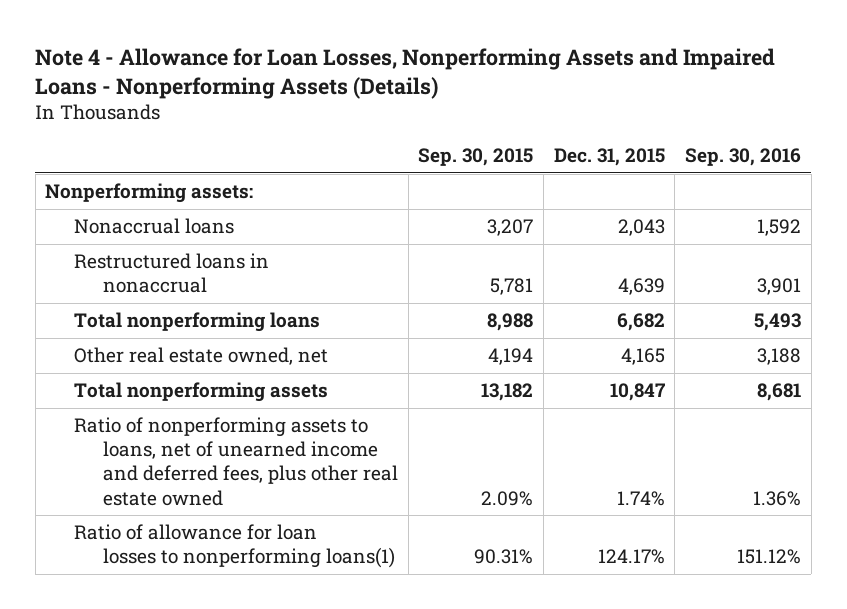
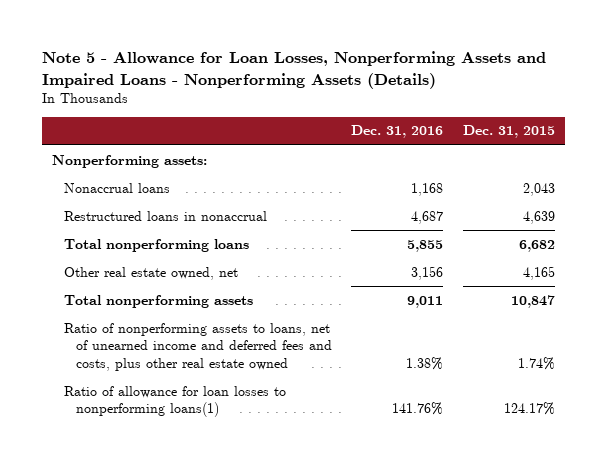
- Note 4 - Allowance for Loan Losses, Nonperforming Assets and Impaired Loans - Nonperforming Assets (Details)
+ Note 5 - Allowance for Loan Losses, Nonperforming Assets and Impaired Loans - Nonperforming Assets (Details)
- | Sep. 30, 2015 | Dec. 31, 2015 | Sep. 30, 2016
+ | Dec. 31, 2016 | Dec. 31, 2015
- Ratio of nonperforming assets to loans, net of unearned income and deferred fees, plus other real estate owned | 2.09% | 1.74% | 1.36%
+ Ratio of nonperforming assets to loans, net of unearned income and deferred fees and costs, plus other real estate owned | 1.38% | 1.74%

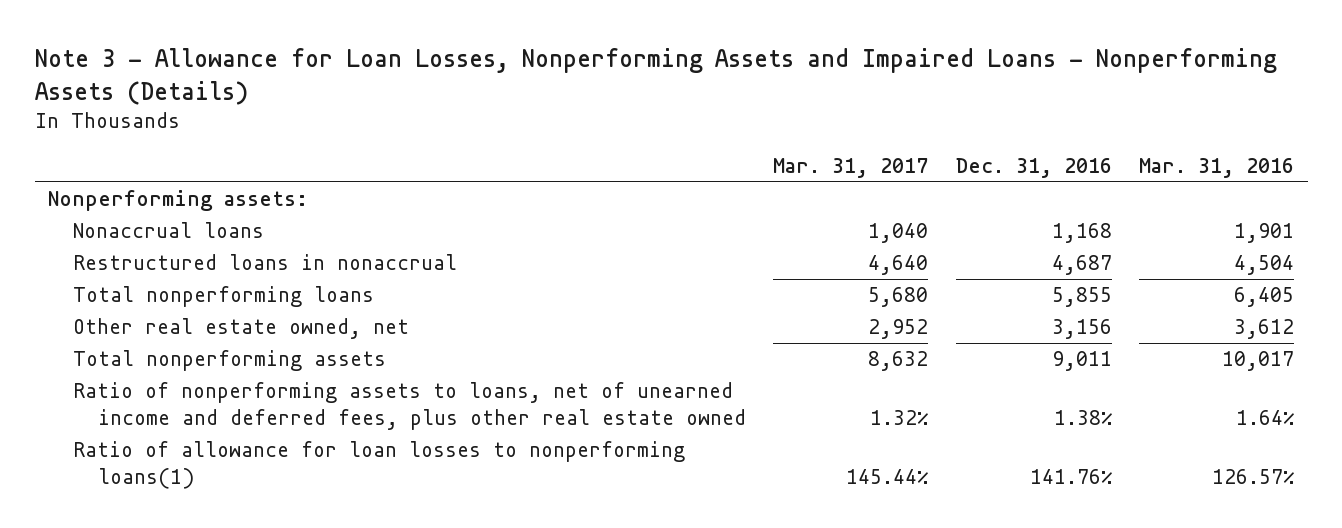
- Note 5 - Allowance for Loan Losses, Nonperforming Assets and Impaired Loans - Nonperforming Assets (Details)
+ Note 3 - Allowance for Loan Losses, Nonperforming Assets and Impaired Loans - Nonperforming Assets (Details)
- | Dec. 31, 2016 | Dec. 31, 2015
+ | Mar. 31, 2017 | Dec. 31, 2016 | Mar. 31, 2016
- Ratio of nonperforming assets to loans, net of unearned income and deferred fees and costs, plus other real estate owned | 1.38% | 1.74%
+ Ratio of nonperforming assets to loans, net of unearned income and deferred fees, plus other real estate owned | 1.32% | 1.38% | 1.64%

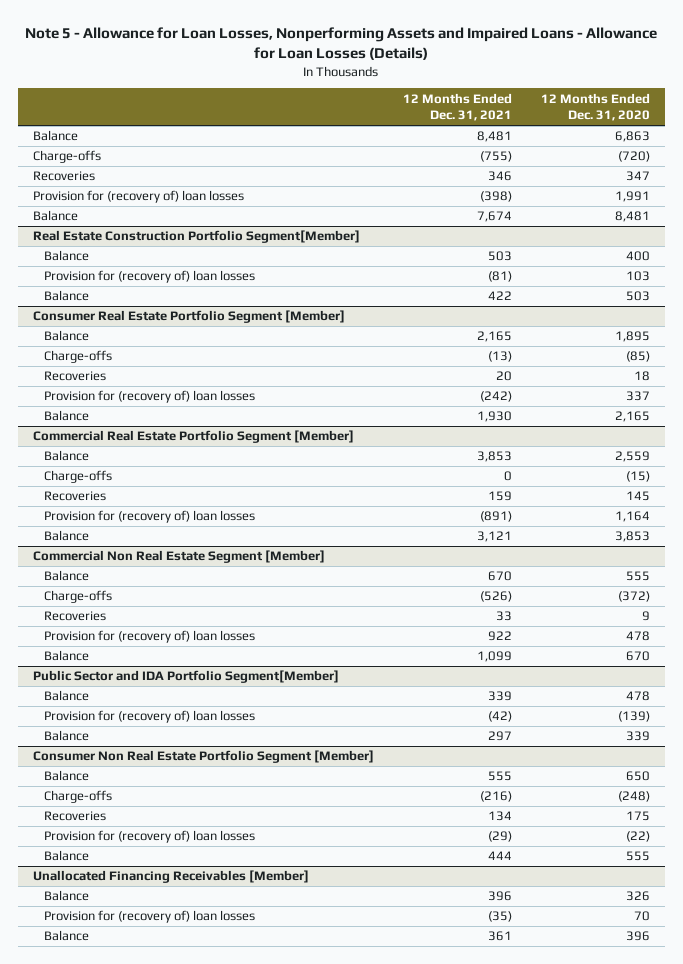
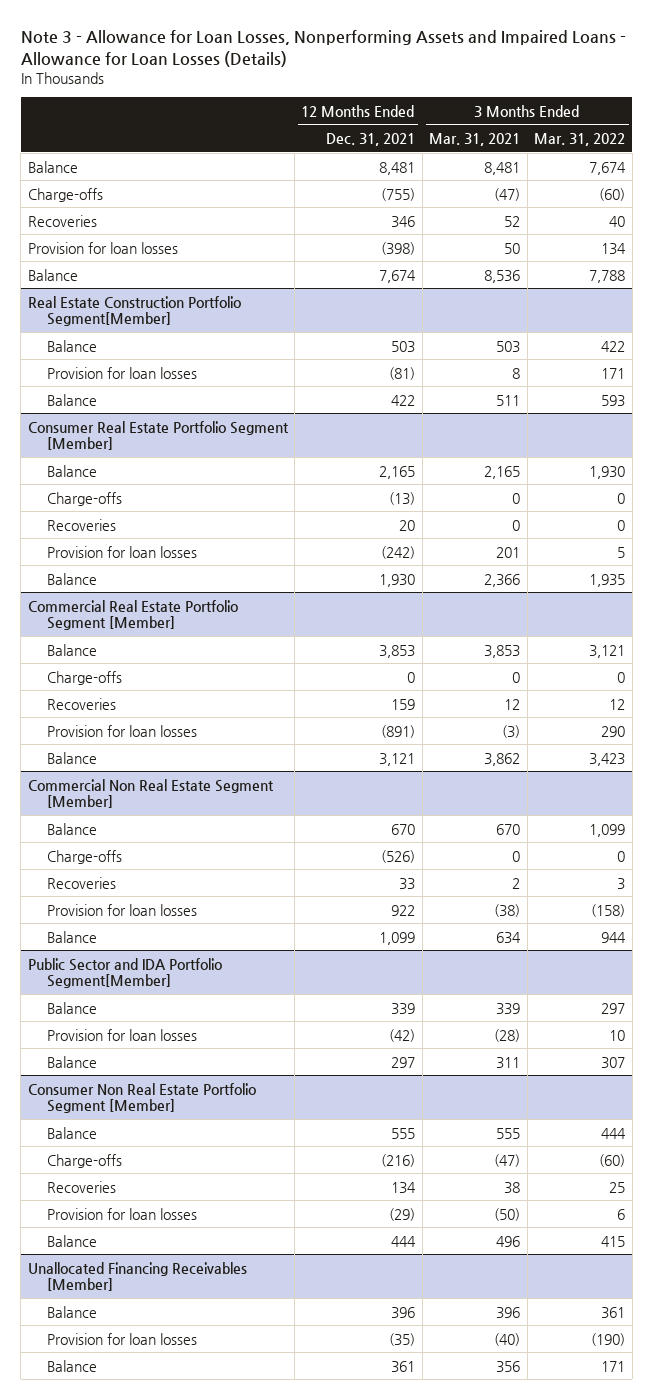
- Note 5 - Allowance for Loan Losses, Nonperforming Assets and Impaired Loans - Allowance for Loan Losses (Details)
+ Note 3 - Allowance for Loan Losses, Nonperforming Assets and Impaired Loans - Allowance for Loan Losses (Details)
- | 12 Months Ended Dec. 31, 2021 | 12 Months Ended Dec. 31, 2020
+ | 12 Months Ended Dec. 31, 2021 | 3 Months Ended Mar. 31, 2021 | 3 Months Ended Mar. 31, 2022
- Provision for (recovery of) loan losses | (398) | 1,991
+ Provision for loan losses | (398) | 50 | 134
@ Real Estate Construction Portfolio Segment[Member]
- Provision for (recovery of) loan losses | (81) | 103
+ Provision for loan losses | (81) | 8 | 171
@ Consumer Real Estate Portfolio Segment [Member]
- Provision for (recovery of) loan losses | (242) | 337
+ Provision for loan losses | (242) | 201 | 5
@ Commercial Real Estate Portfolio Segment [Member]
- Provision for (recovery of) loan losses | (891) | 1,164
+ Provision for loan losses | (891) | (3) | 290
@ Commercial Non Real Estate Segment [Member]
- Provision for (recovery of) loan losses | 922 | 478
+ Provision for loan losses | 922 | (38) | (158)
@ Public Sector and IDA Portfolio Segment[Member]
- Provision for (recovery of) loan losses | (42) | (139)
+ Provision for loan losses | (42) | (28) | 10
@ Consumer Non Real Estate Portfolio Segment [Member]
- Provision for (recovery of) loan losses | (29) | (22)
+ Provision for loan losses | (29) | (50) | 6
@ Unallocated Financing Receivables [Member]
- Provision for (recovery of) loan losses | (35) | 70
+ Provision for loan losses | (35) | (40) | (190)

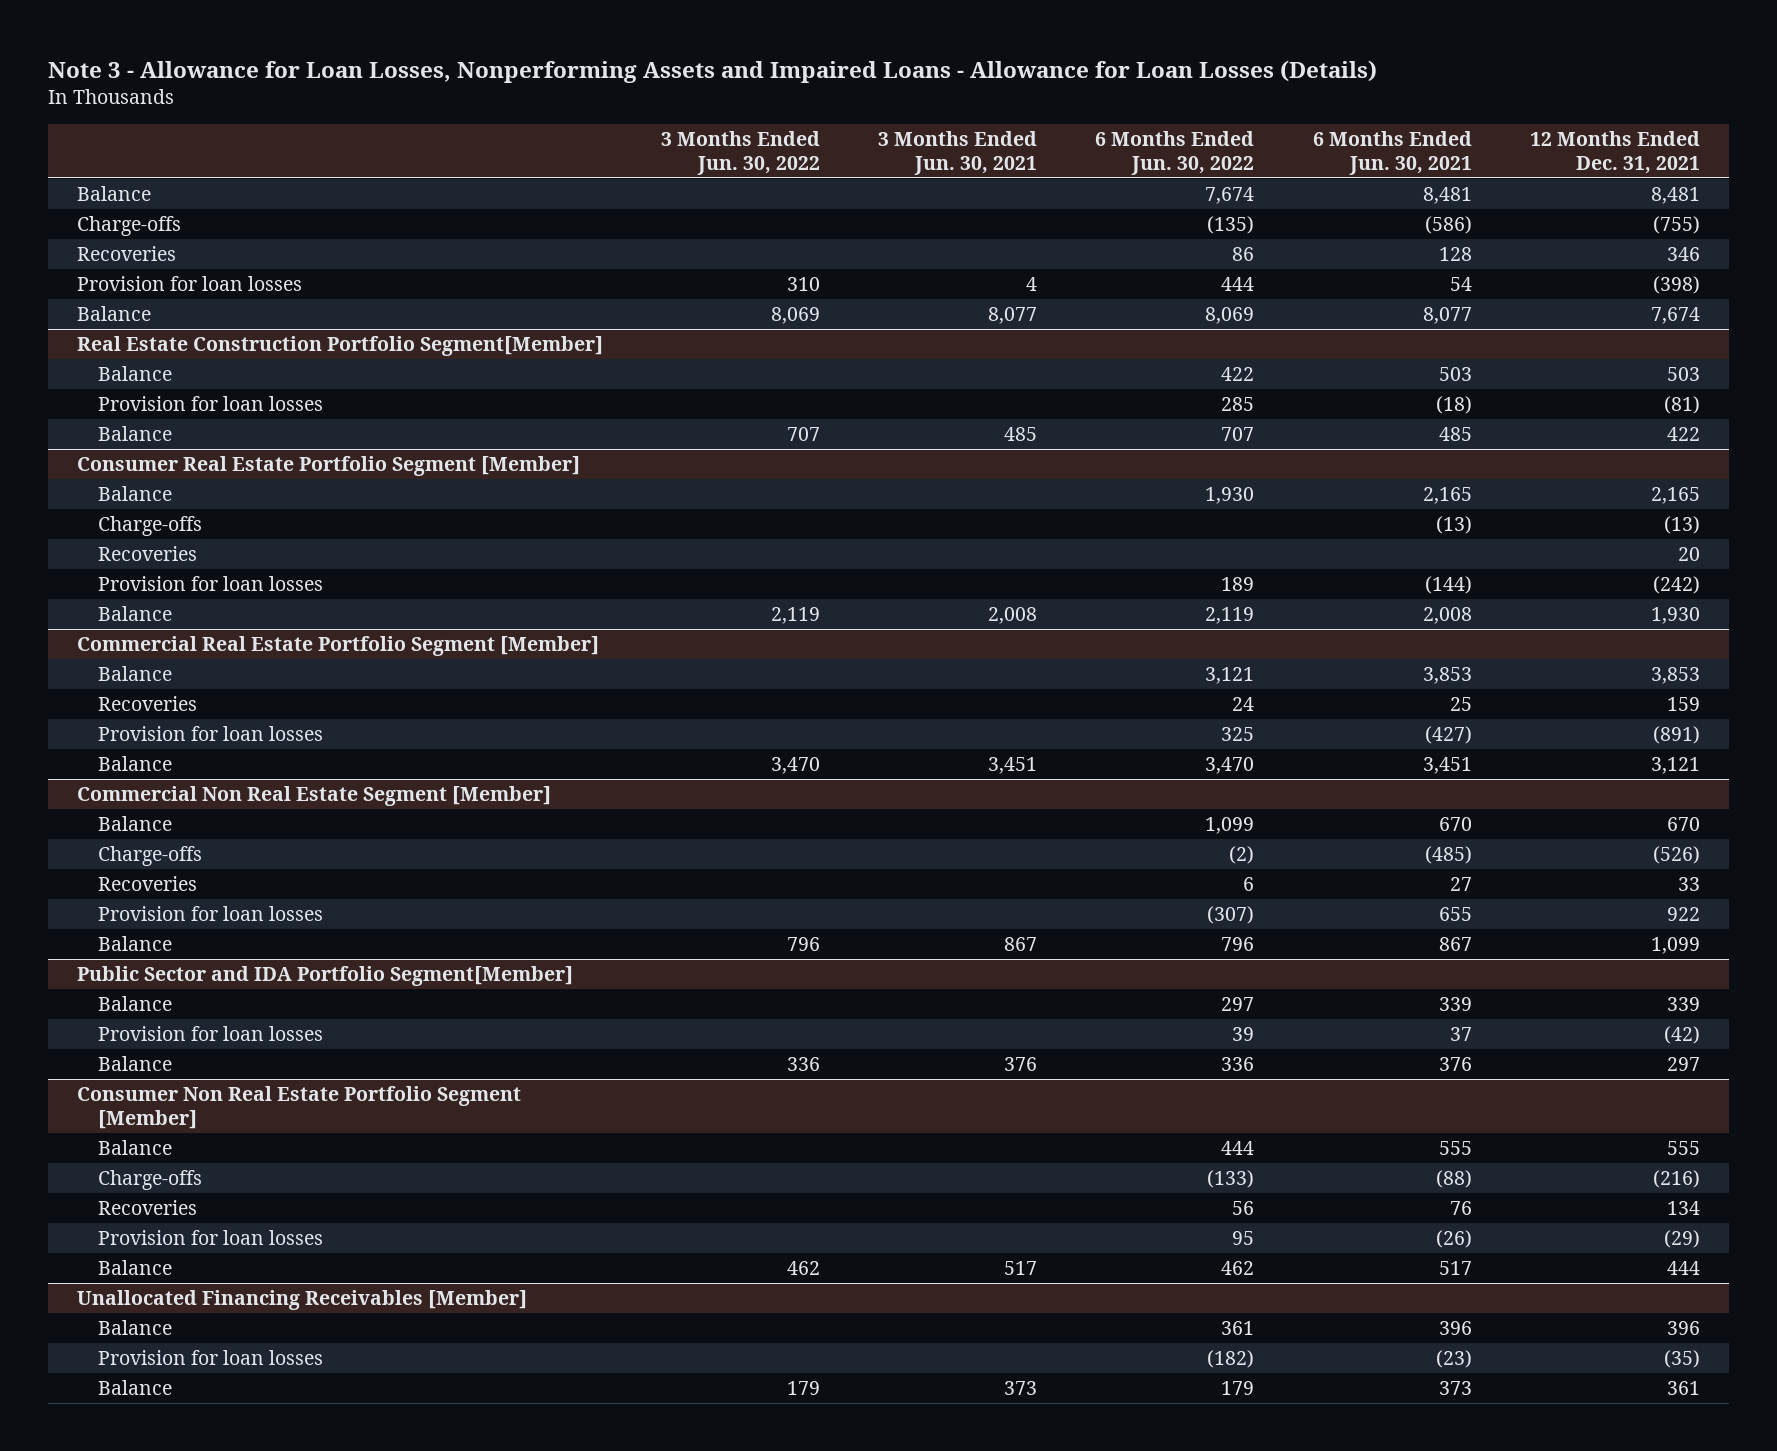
- | 12 Months Ended Dec. 31, 2021 | 3 Months Ended Mar. 31, 2021 | 3 Months Ended Mar. 31, 2022
+ | 3 Months Ended Jun. 30, 2022 | 3 Months Ended Jun. 30, 2021 | 6 Months Ended Jun. 30, 2022 | 6 Months Ended Jun. 30, 2021 | 12 Months Ended Dec. 31, 2021
@ Commercial Real Estate Portfolio Segment [Member]
- Charge-offs | 0 | 0 | 0

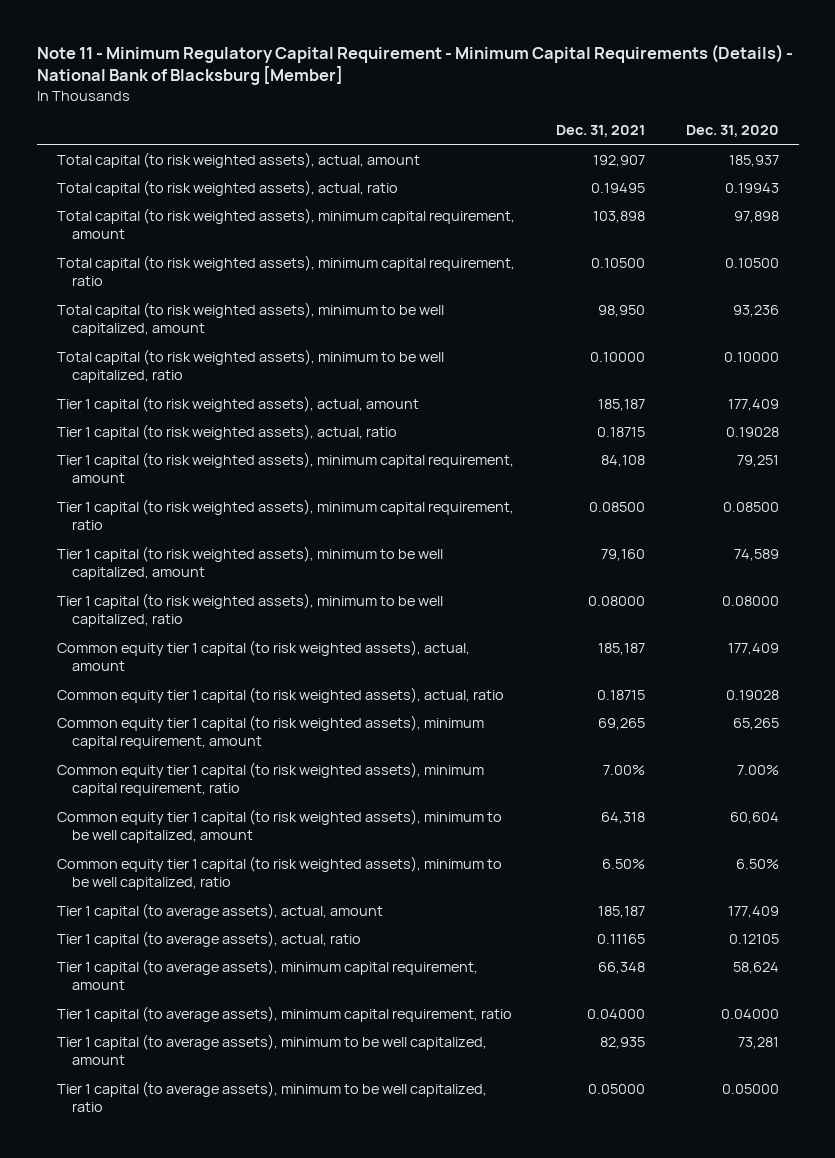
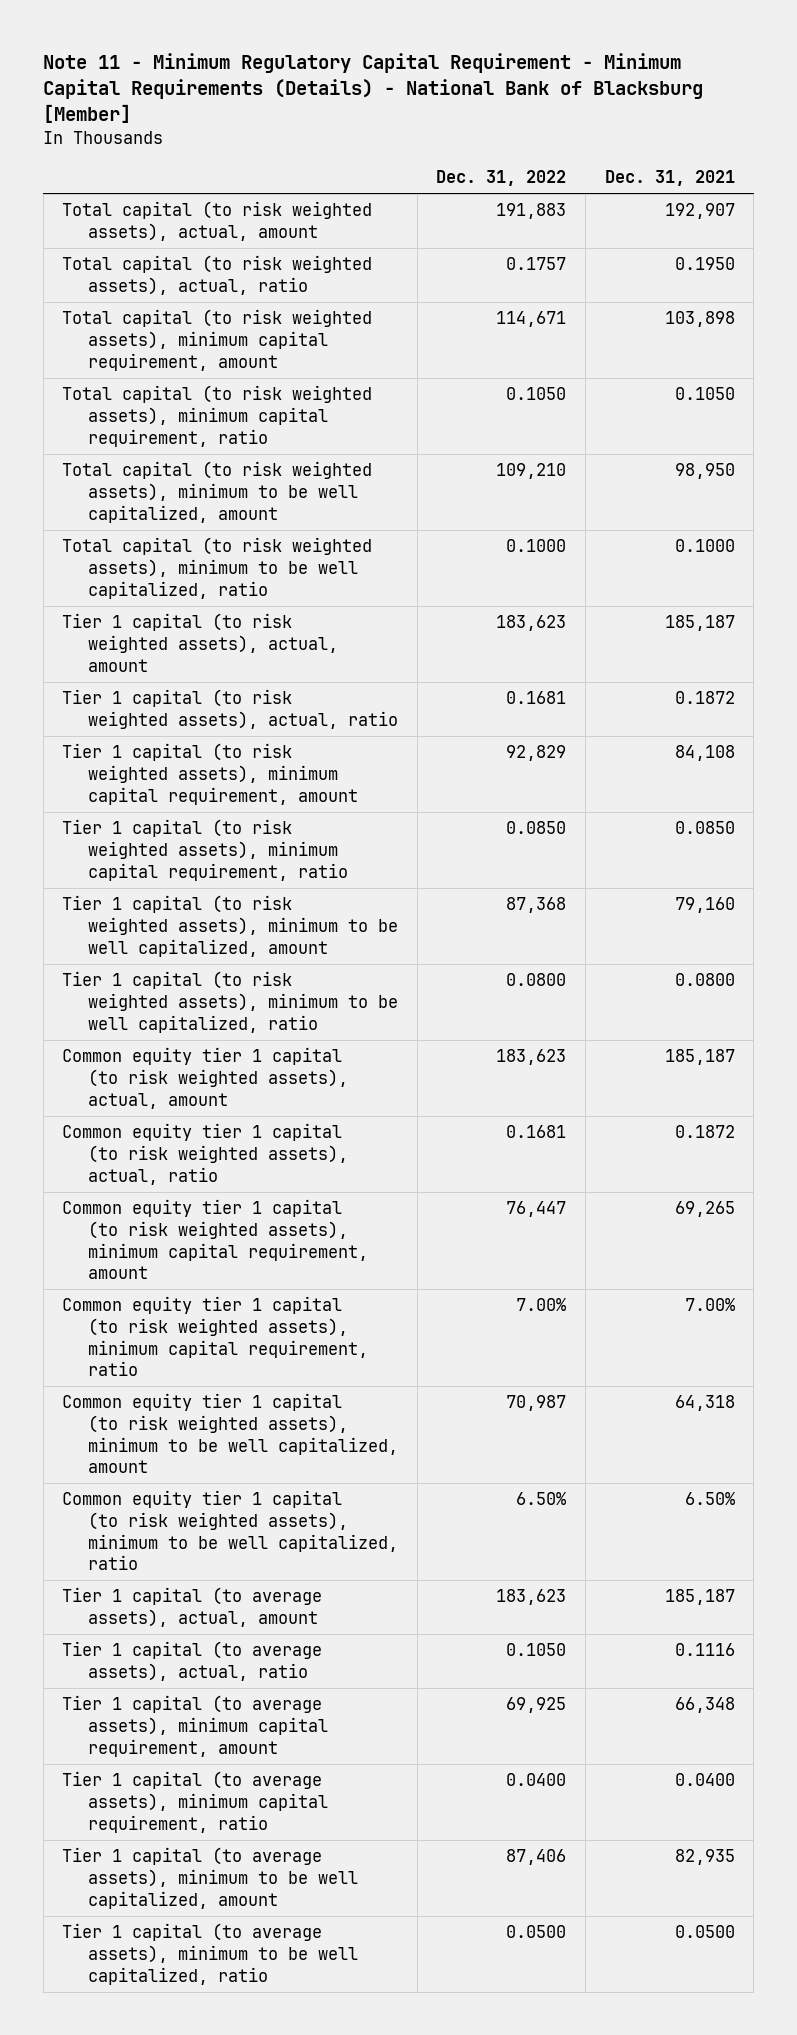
- | Dec. 31, 2021 | Dec. 31, 2020
+ | Dec. 31, 2022 | Dec. 31, 2021
- Total capital (to risk weighted assets), actual, ratio | 0.19495 | 0.19943
+ Total capital (to risk weighted assets), actual, ratio | 0.1757 | 0.1950
- Total capital (to risk weighted assets), minimum capital requirement, ratio | 0.10500 | 0.10500
+ Total capital (to risk weighted assets), minimum capital requirement, ratio | 0.1050 | 0.1050
- Total capital (to risk weighted assets), minimum to be well capitalized, ratio | 0.10000 | 0.10000
+ Total capital (to risk weighted assets), minimum to be well capitalized, ratio | 0.1000 | 0.1000
- Tier 1 capital (to risk weighted assets), actual, ratio | 0.18715 | 0.19028
+ Tier 1 capital (to risk weighted assets), actual, ratio | 0.1681 | 0.1872
- Tier 1 capital (to risk weighted assets), minimum capital requirement, ratio | 0.08500 | 0.08500
+ Tier 1 capital (to risk weighted assets), minimum capital requirement, ratio | 0.0850 | 0.0850
- Tier 1 capital (to risk weighted assets), minimum to be well capitalized, ratio | 0.08000 | 0.08000
+ Tier 1 capital (to risk weighted assets), minimum to be well capitalized, ratio | 0.0800 | 0.0800
- Common equity tier 1 capital (to risk weighted assets), actual, ratio | 0.18715 | 0.19028
+ Common equity tier 1 capital (to risk weighted assets), actual, ratio | 0.1681 | 0.1872
- Tier 1 capital (to average assets), actual, ratio | 0.11165 | 0.12105
+ Tier 1 capital (to average assets), actual, ratio | 0.1050 | 0.1116
- Tier 1 capital (to average assets), minimum capital requirement, ratio | 0.04000 | 0.04000
+ Tier 1 capital (to average assets), minimum capital requirement, ratio | 0.0400 | 0.0400
- Tier 1 capital (to average assets), minimum to be well capitalized, ratio | 0.05000 | 0.05000
+ Tier 1 capital (to average assets), minimum to be well capitalized, ratio | 0.0500 | 0.0500

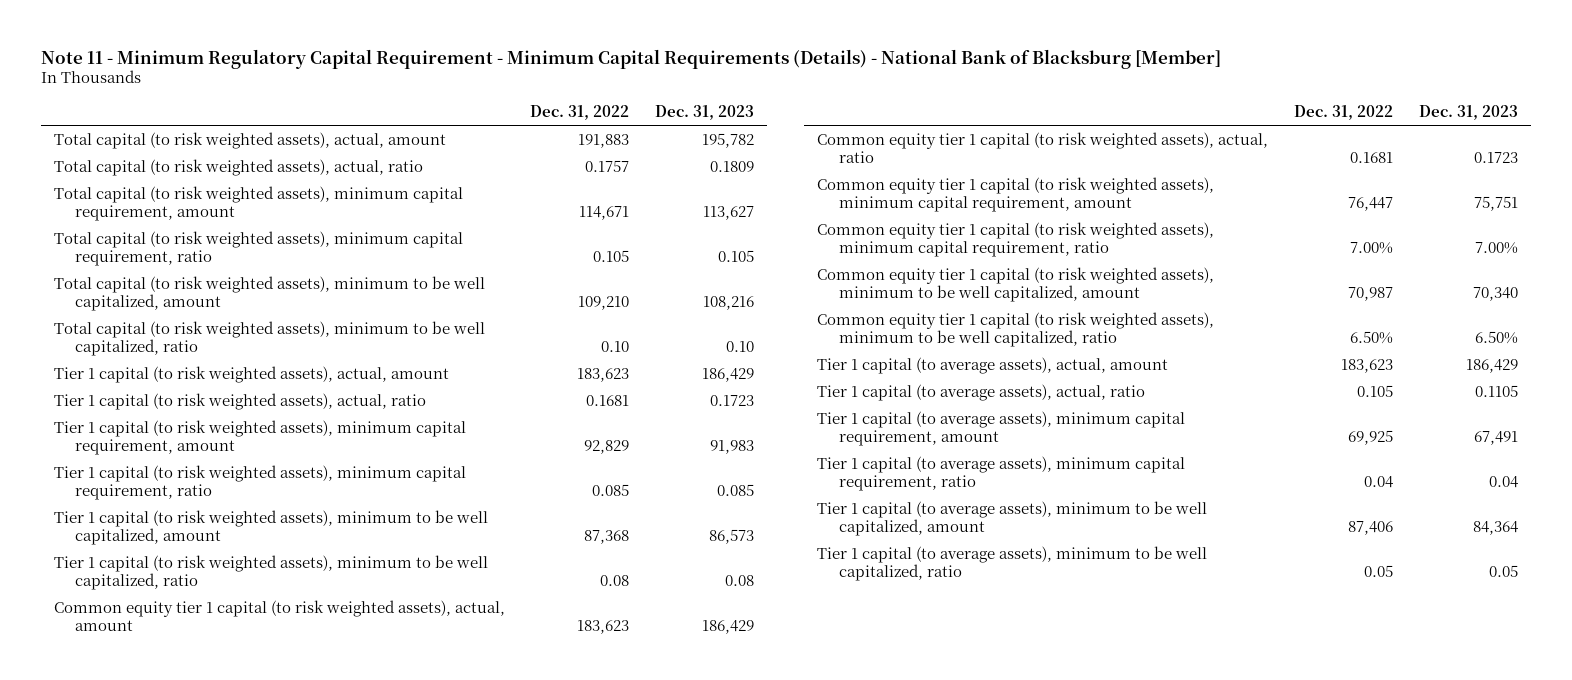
- | Dec. 31, 2022 | Dec. 31, 2021
+ | Dec. 31, 2022 | Dec. 31, 2023
- Total capital (to risk weighted assets), minimum capital requirement, ratio | 0.1050 | 0.1050
+ Total capital (to risk weighted assets), minimum capital requirement, ratio | 0.105 | 0.105
- Total capital (to risk weighted assets), minimum to be well capitalized, ratio | 0.1000 | 0.1000
+ Total capital (to risk weighted assets), minimum to be well capitalized, ratio | 0.10 | 0.10
- Tier 1 capital (to risk weighted assets), minimum capital requirement, ratio | 0.0850 | 0.0850
+ Tier 1 capital (to risk weighted assets), minimum capital requirement, ratio | 0.085 | 0.085
- Tier 1 capital (to risk weighted assets), minimum to be well capitalized, ratio | 0.0800 | 0.0800
+ Tier 1 capital (to risk weighted assets), minimum to be well capitalized, ratio | 0.08 | 0.08
- Tier 1 capital (to average assets), actual, ratio | 0.1050 | 0.1116
+ Tier 1 capital (to average assets), actual, ratio | 0.105 | 0.1105
- Tier 1 capital (to average assets), minimum capital requirement, ratio | 0.0400 | 0.0400
+ Tier 1 capital (to average assets), minimum capital requirement, ratio | 0.04 | 0.04
- Tier 1 capital (to average assets), minimum to be well capitalized, ratio | 0.0500 | 0.0500
+ Tier 1 capital (to average assets), minimum to be well capitalized, ratio | 0.05 | 0.05

